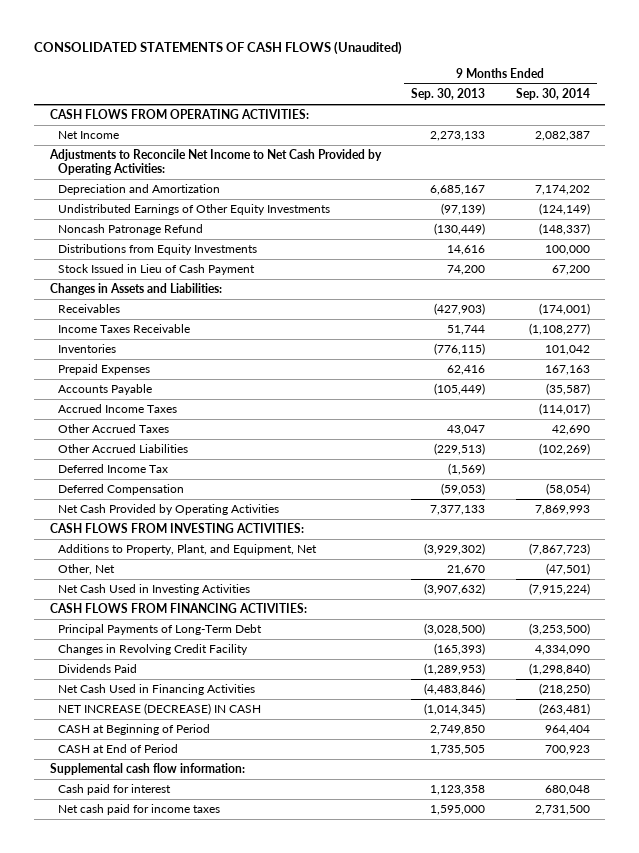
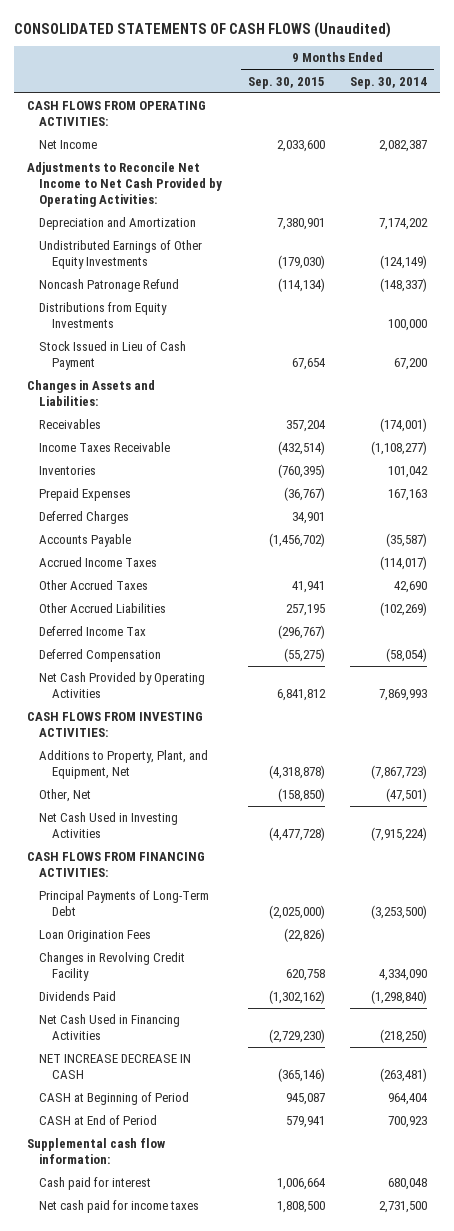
- | 9 Months Ended Sep. 30, 2013 | 9 Months Ended Sep. 30, 2014
+ | 9 Months Ended Sep. 30, 2015 | 9 Months Ended Sep. 30, 2014
+ Deferred Charges | 34,901 |
+ Loan Origination Fees | (22,826) |
- NET INCREASE (DECREASE) IN CASH | (1,014,345) | (263,481)
+ NET INCREASE DECREASE IN CASH | (365,146) | (263,481)

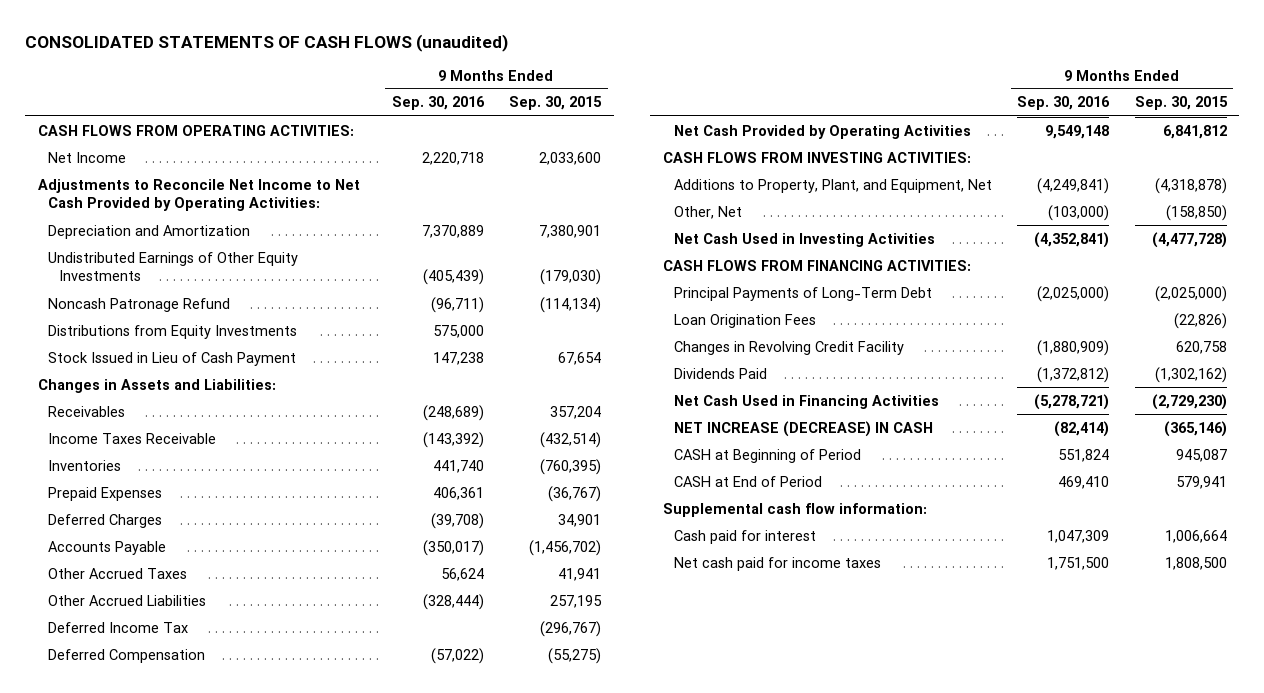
- CONSOLIDATED STATEMENTS OF CASH FLOWS (Unaudited)
+ CONSOLIDATED STATEMENTS OF CASH FLOWS (unaudited)
- | 9 Months Ended Sep. 30, 2015 | 9 Months Ended Sep. 30, 2014
+ | 9 Months Ended Sep. 30, 2016 | 9 Months Ended Sep. 30, 2015
- Accrued Income Taxes | | (114,017)
- NET INCREASE DECREASE IN CASH | (365,146) | (263,481)
+ NET INCREASE (DECREASE) IN CASH | (82,414) | (365,146)

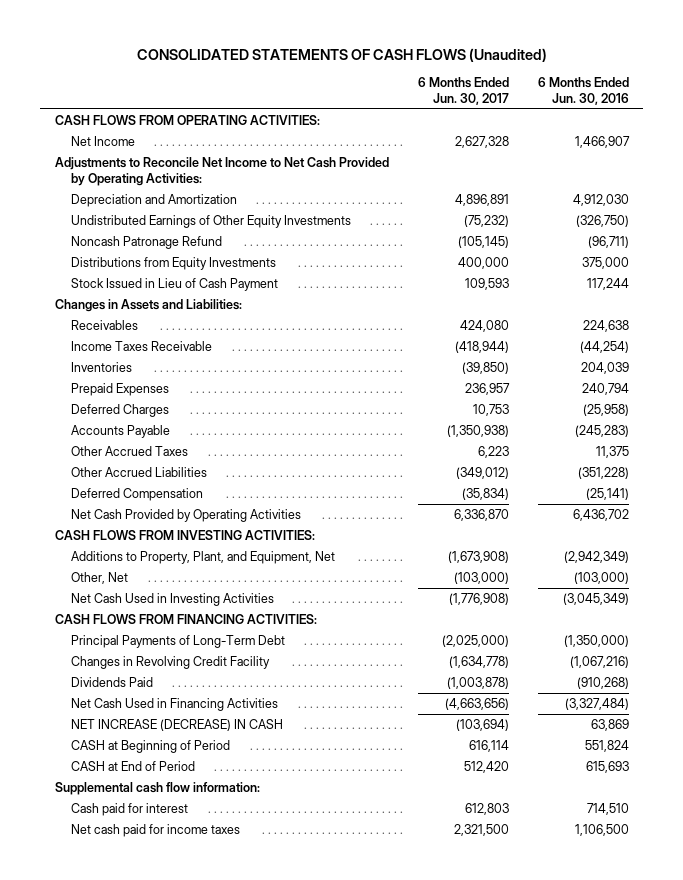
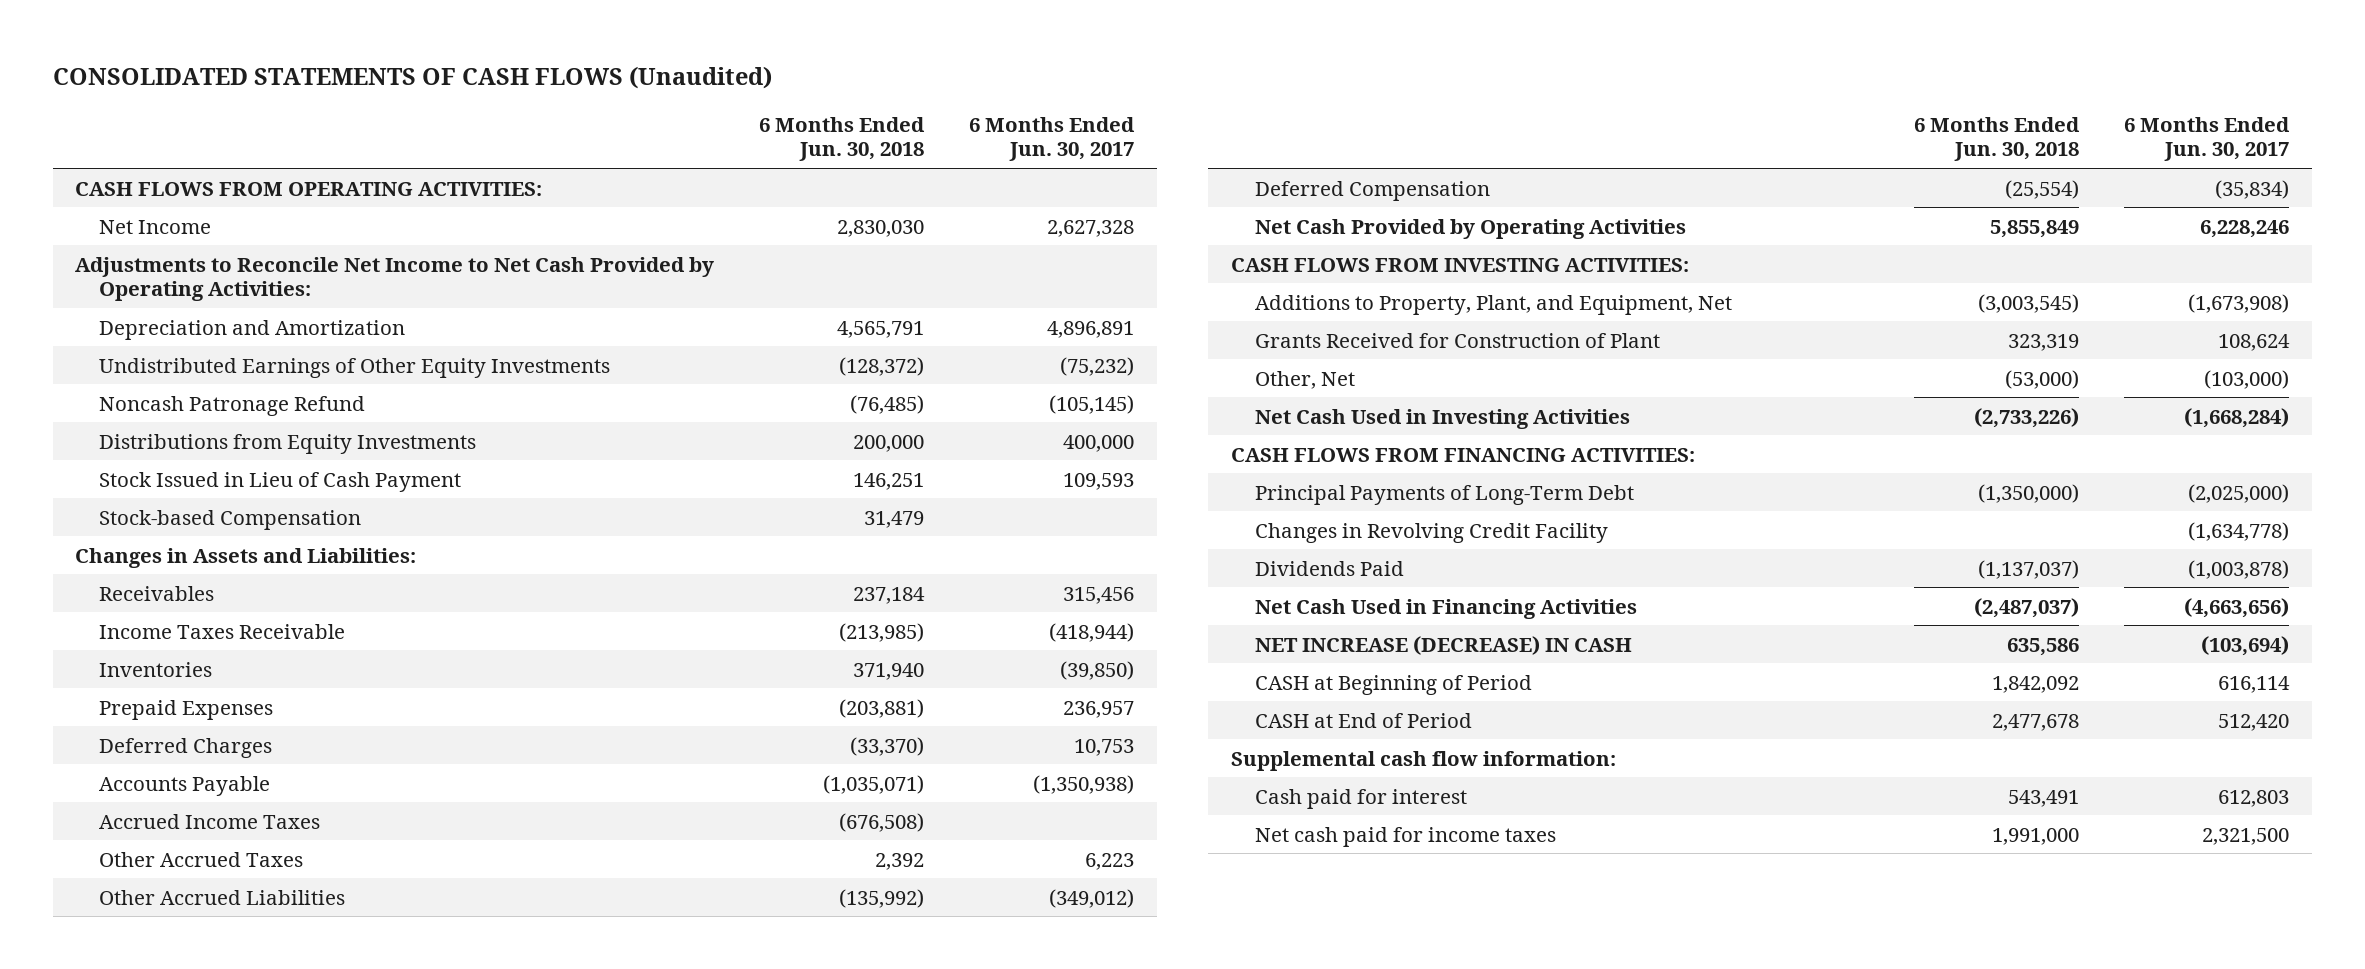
- | 6 Months Ended Jun. 30, 2017 | 6 Months Ended Jun. 30, 2016
+ | 6 Months Ended Jun. 30, 2018 | 6 Months Ended Jun. 30, 2017
+ Stock-based Compensation | 31,479 |
- Receivables | 424,080 | 224,638
+ Receivables | 237,184 | 315,456
+ Accrued Income Taxes | (676,508) |
- Net Cash Provided by Operating Activities | 6,336,870 | 6,436,702
+ Net Cash Provided by Operating Activities | 5,855,849 | 6,228,246
+ Grants Received for Construction of Plant | 323,319 | 108,624
- Net Cash Used in Investing Activities | (1,776,908) | (3,045,349)
+ Net Cash Used in Investing Activities | (2,733,226) | (1,668,284)

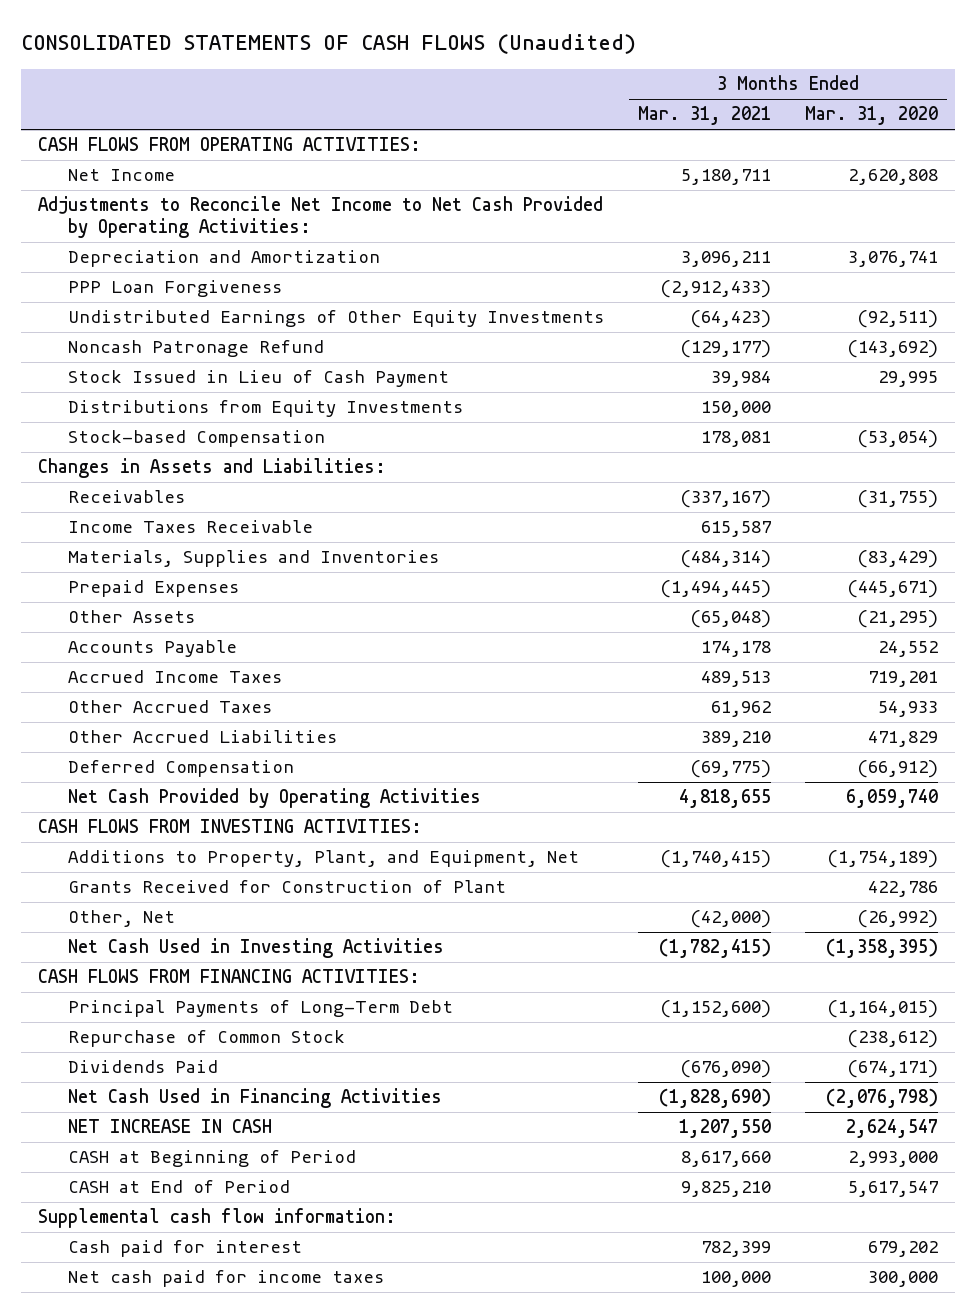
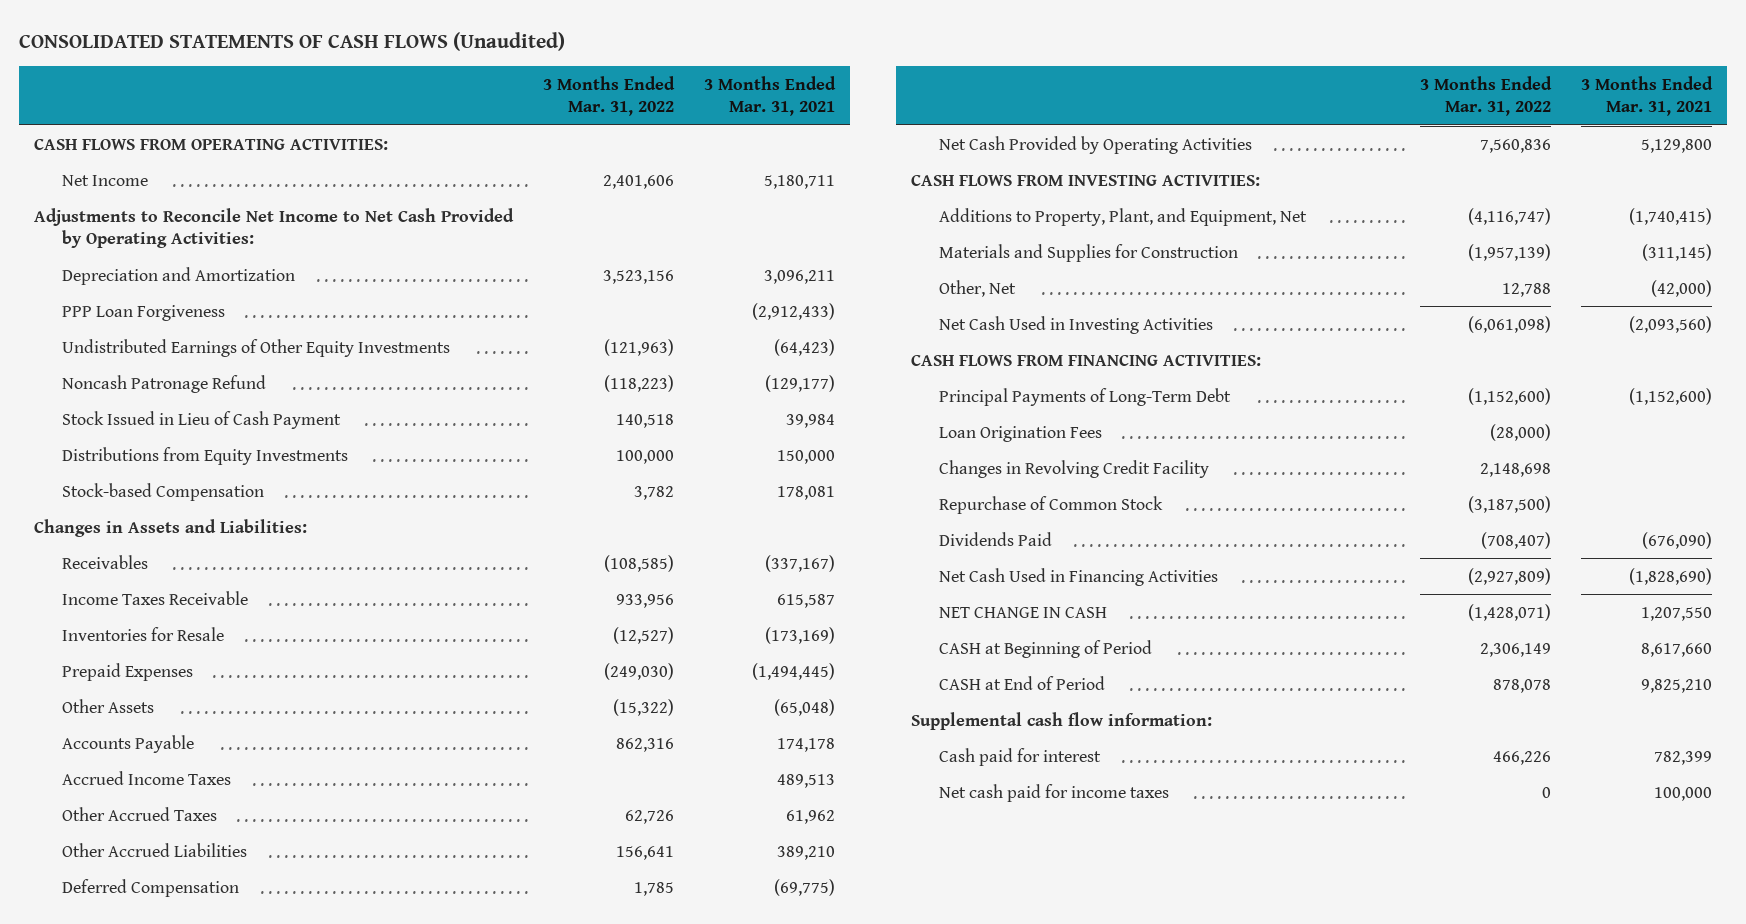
- | 3 Months Ended Mar. 31, 2021 | 3 Months Ended Mar. 31, 2020
+ | 3 Months Ended Mar. 31, 2022 | 3 Months Ended Mar. 31, 2021
- Materials, Supplies and Inventories | (484,314) | (83,429)
+ Inventories for Resale | (12,527) | (173,169)
- Net Cash Provided by Operating Activities | 4,818,655 | 6,059,740
+ Net Cash Provided by Operating Activities | 7,560,836 | 5,129,800
- Grants Received for Construction of Plant | | 422,786
+ Materials and Supplies for Construction | (1,957,139) | (311,145)
- Net Cash Used in Investing Activities | (1,782,415) | (1,358,395)
+ Net Cash Used in Investing Activities | (6,061,098) | (2,093,560)
+ Loan Origination Fees | (28,000) |
+ Changes in Revolving Credit Facility | 2,148,698 |
- NET INCREASE IN CASH | 1,207,550 | 2,624,547
+ NET CHANGE IN CASH | (1,428,071) | 1,207,550

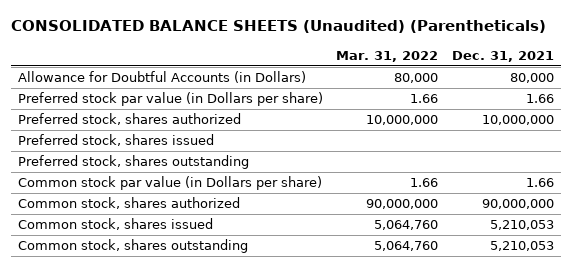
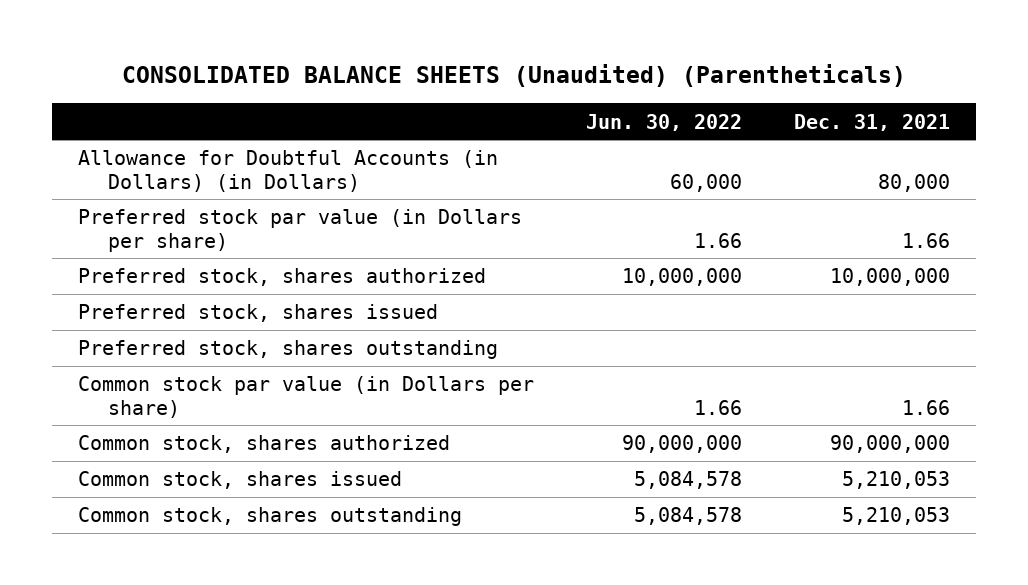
- | Mar. 31, 2022 | Dec. 31, 2021
+ | Jun. 30, 2022 | Dec. 31, 2021
- Allowance for Doubtful Accounts (in Dollars) | 80,000 | 80,000
+ Allowance for Doubtful Accounts (in Dollars) (in Dollars) | 60,000 | 80,000

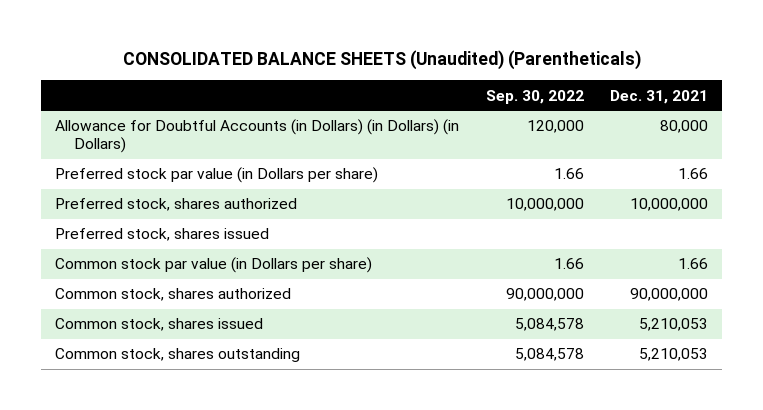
- | Jun. 30, 2022 | Dec. 31, 2021
+ | Sep. 30, 2022 | Dec. 31, 2021
- Allowance for Doubtful Accounts (in Dollars) (in Dollars) | 60,000 | 80,000
+ Allowance for Doubtful Accounts (in Dollars) (in Dollars) (in Dollars) | 120,000 | 80,000
- Preferred stock, shares outstanding

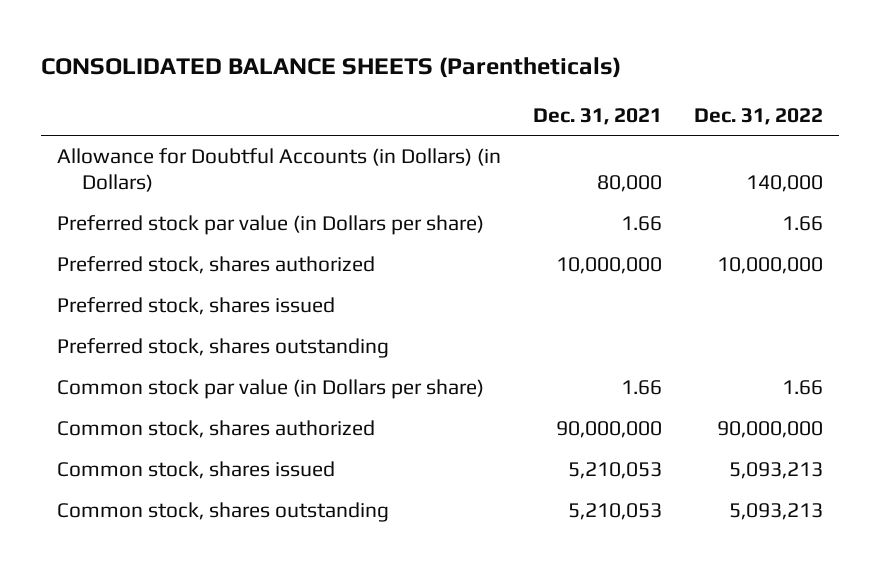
- CONSOLIDATED BALANCE SHEETS (Unaudited) (Parentheticals)
+ CONSOLIDATED BALANCE SHEETS (Parentheticals)
- | Sep. 30, 2022 | Dec. 31, 2021
+ | Dec. 31, 2021 | Dec. 31, 2022
- Allowance for Doubtful Accounts (in Dollars) (in Dollars) (in Dollars) | 120,000 | 80,000
+ Allowance for Doubtful Accounts (in Dollars) (in Dollars) | 80,000 | 140,000
+ Preferred stock, shares outstanding

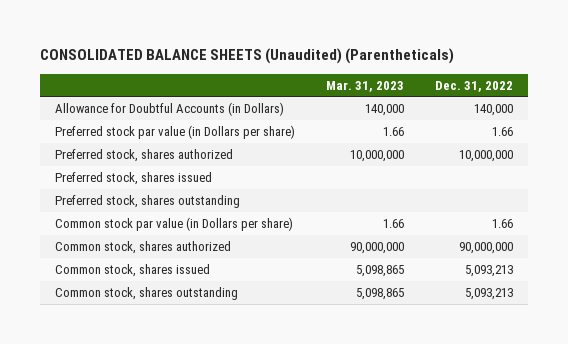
- CONSOLIDATED BALANCE SHEETS (Parentheticals)
+ CONSOLIDATED BALANCE SHEETS (Unaudited) (Parentheticals)
- | Dec. 31, 2021 | Dec. 31, 2022
+ | Mar. 31, 2023 | Dec. 31, 2022
- Allowance for Doubtful Accounts (in Dollars) (in Dollars) | 80,000 | 140,000
+ Allowance for Doubtful Accounts (in Dollars) | 140,000 | 140,000

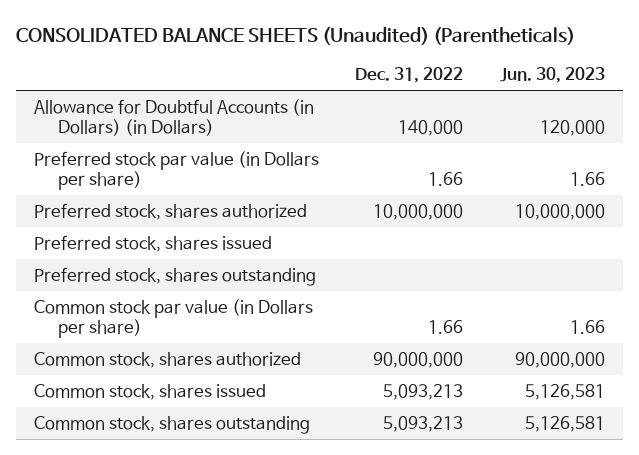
- | Mar. 31, 2023 | Dec. 31, 2022
+ | Dec. 31, 2022 | Jun. 30, 2023
- Allowance for Doubtful Accounts (in Dollars) | 140,000 | 140,000
+ Allowance for Doubtful Accounts (in Dollars) (in Dollars) | 140,000 | 120,000

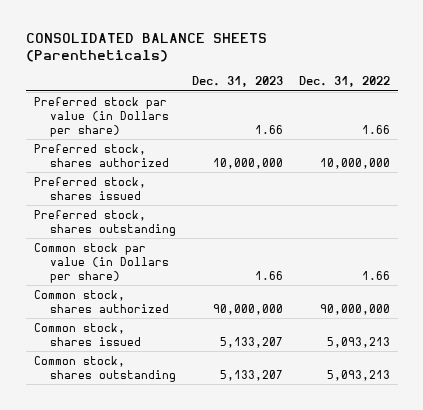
- CONSOLIDATED BALANCE SHEETS (Unaudited) (Parentheticals)
+ CONSOLIDATED BALANCE SHEETS (Parentheticals)
- | Dec. 31, 2022 | Jun. 30, 2023
+ | Dec. 31, 2023 | Dec. 31, 2022
- Allowance for Doubtful Accounts (in Dollars) (in Dollars) | 140,000 | 120,000

